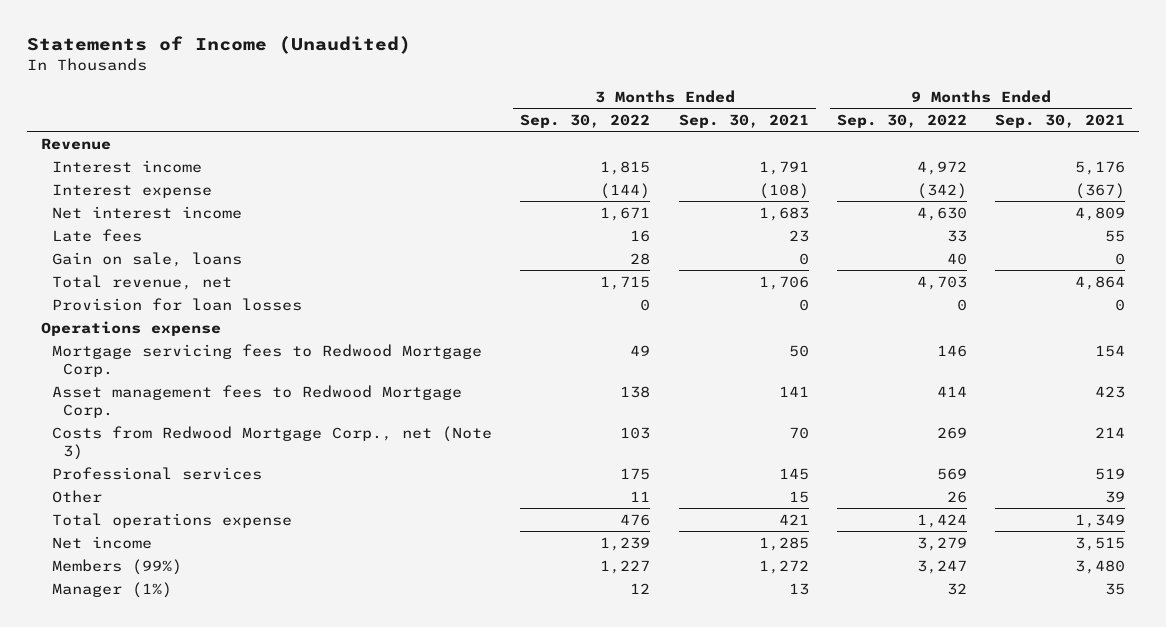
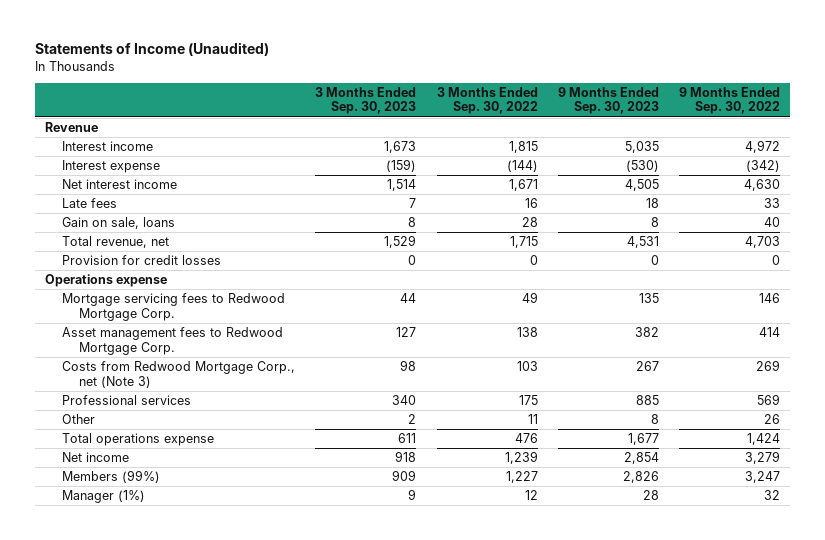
- | 3 Months Ended Sep. 30, 2022 | 3 Months Ended Sep. 30, 2021 | 9 Months Ended Sep. 30, 2022 | 9 Months Ended Sep. 30, 2021
+ | 3 Months Ended Sep. 30, 2023 | 3 Months Ended Sep. 30, 2022 | 9 Months Ended Sep. 30, 2023 | 9 Months Ended Sep. 30, 2022
- Provision for loan losses | 0 | 0 | 0 | 0
+ Provision for credit losses | 0 | 0 | 0 | 0

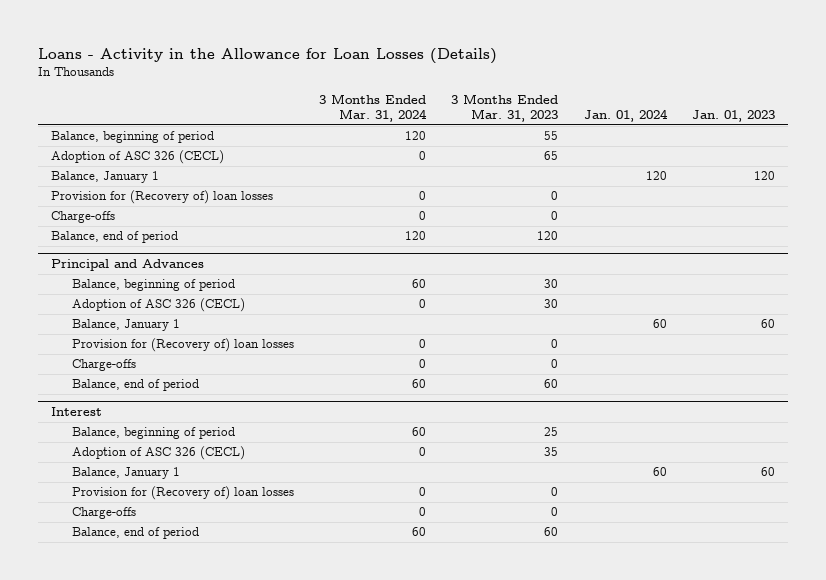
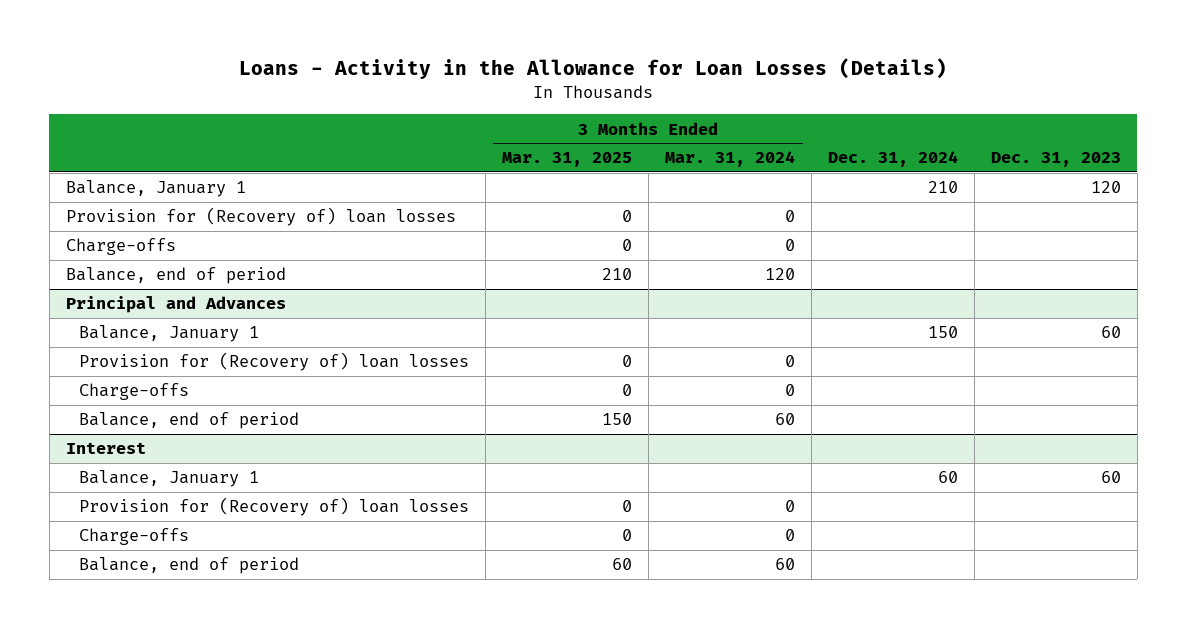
- | 3 Months Ended Mar. 31, 2024 | 3 Months Ended Mar. 31, 2023 | Jan. 01, 2024 | Jan. 01, 2023
+ | 3 Months Ended Mar. 31, 2025 | 3 Months Ended Mar. 31, 2024 | Dec. 31, 2024 | Dec. 31, 2023
- Balance, beginning of period | 120 | 55 | |
- Adoption of ASC 326 (CECL) | 0 | 65 | |
@ Principal and Advances
- Balance, beginning of period | 60 | 30 | |
- Adoption of ASC 326 (CECL) | 0 | 30 | |
@ Interest
- Balance, beginning of period | 60 | 25 | |
- Adoption of ASC 326 (CECL) | 0 | 35 | |

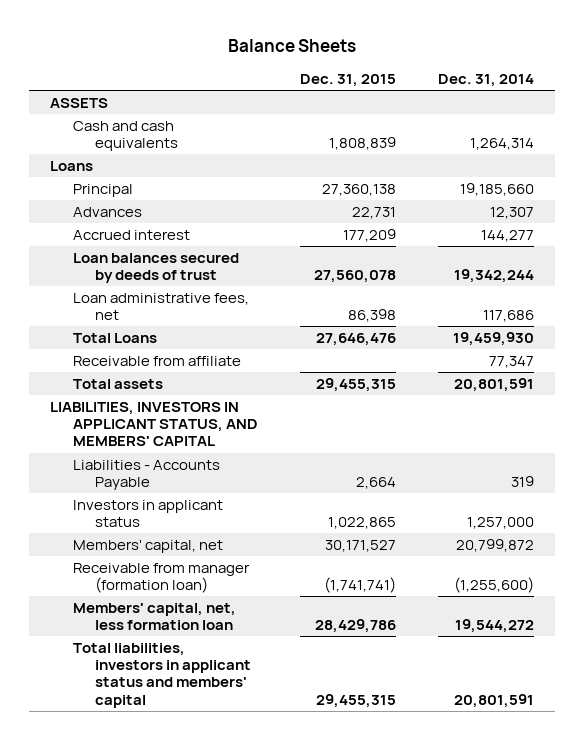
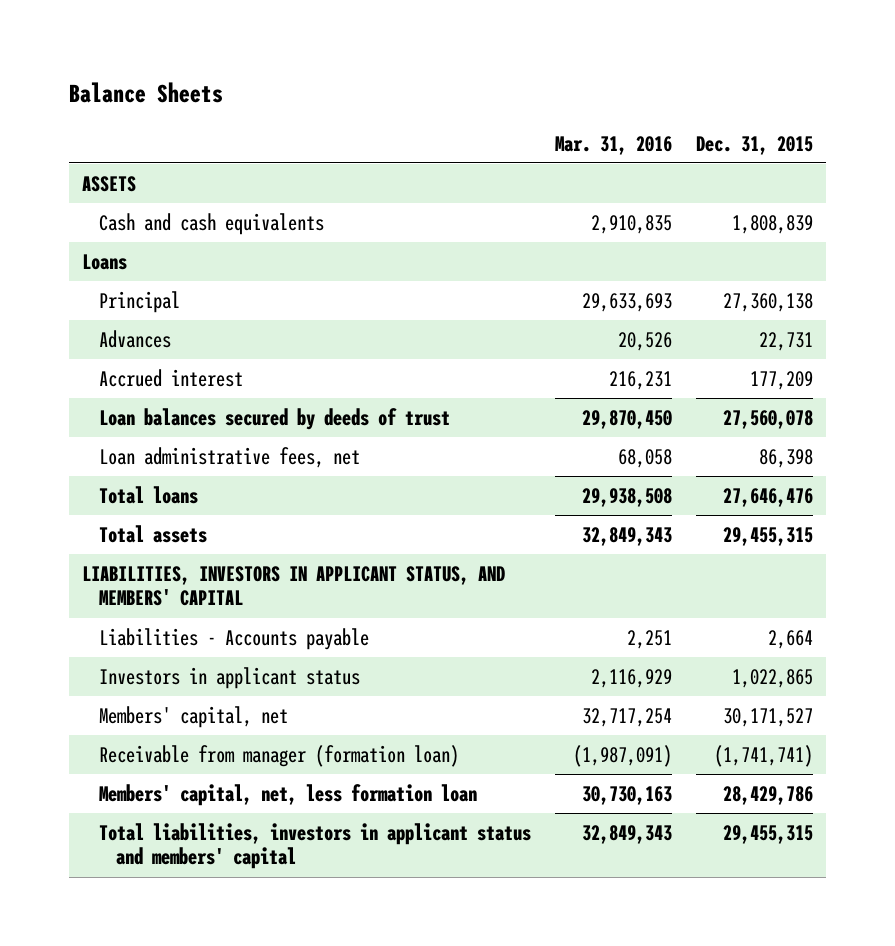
- | Dec. 31, 2015 | Dec. 31, 2014
+ | Mar. 31, 2016 | Dec. 31, 2015
- Total Loans | 27,646,476 | 19,459,930
- Receivable from affiliate | | 77,347
+ Total loans | 29,938,508 | 27,646,476
- Liabilities - Accounts Payable | 2,664 | 319
+ Liabilities - Accounts payable | 2,251 | 2,664

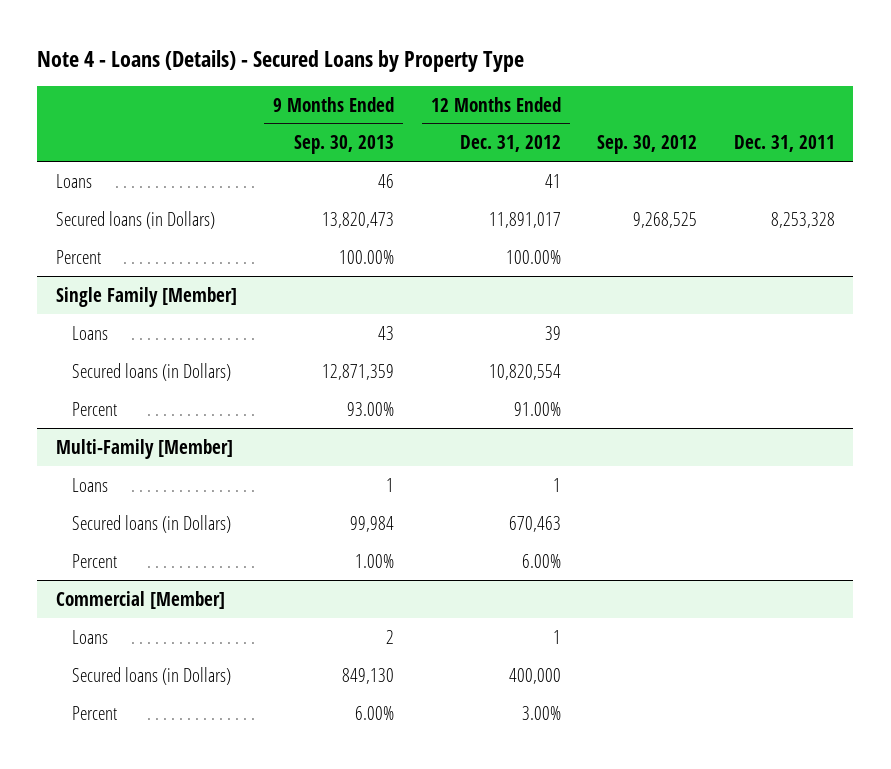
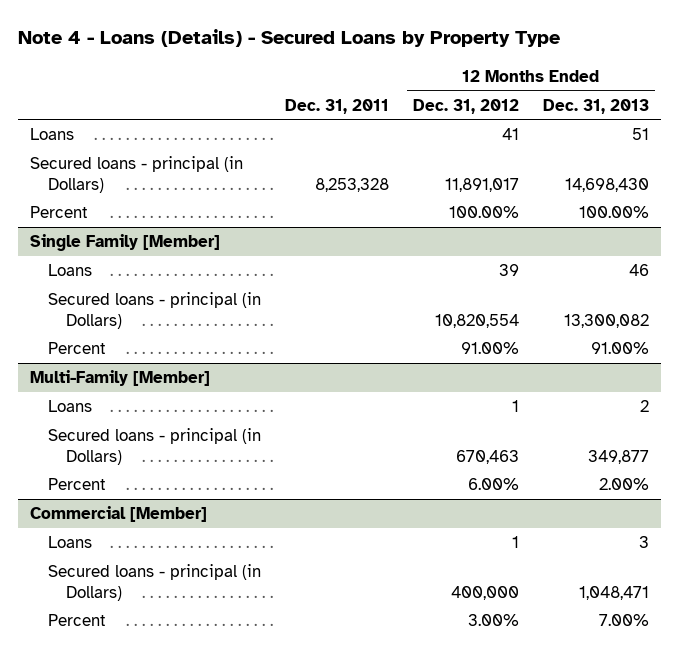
- | 9 Months Ended Sep. 30, 2013 | 12 Months Ended Dec. 31, 2012 | Sep. 30, 2012 | Dec. 31, 2011
+ | Dec. 31, 2011 | 12 Months Ended Dec. 31, 2012 | 12 Months Ended Dec. 31, 2013
- Secured loans (in Dollars) | 13,820,473 | 11,891,017 | 9,268,525 | 8,253,328
+ Secured loans - principal (in Dollars) | 8,253,328 | 11,891,017 | 14,698,430
@ Single Family [Member]
- Secured loans (in Dollars) | 12,871,359 | 10,820,554 | |
+ Secured loans - principal (in Dollars) | | 10,820,554 | 13,300,082
@ Multi-Family [Member]
- Secured loans (in Dollars) | 99,984 | 670,463 | |
+ Secured loans - principal (in Dollars) | | 670,463 | 349,877
@ Commercial [Member]
- Secured loans (in Dollars) | 849,130 | 400,000 | |
+ Secured loans - principal (in Dollars) | | 400,000 | 1,048,471

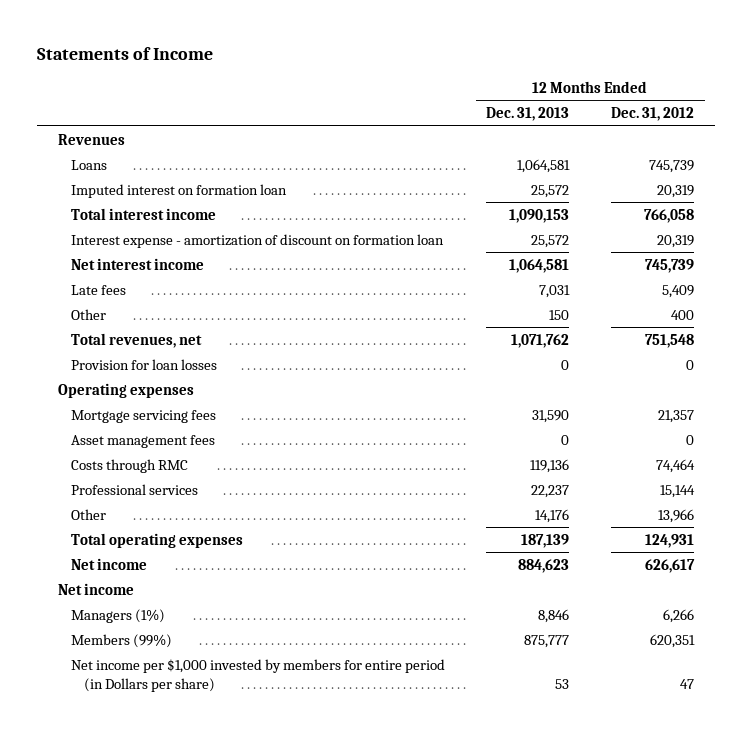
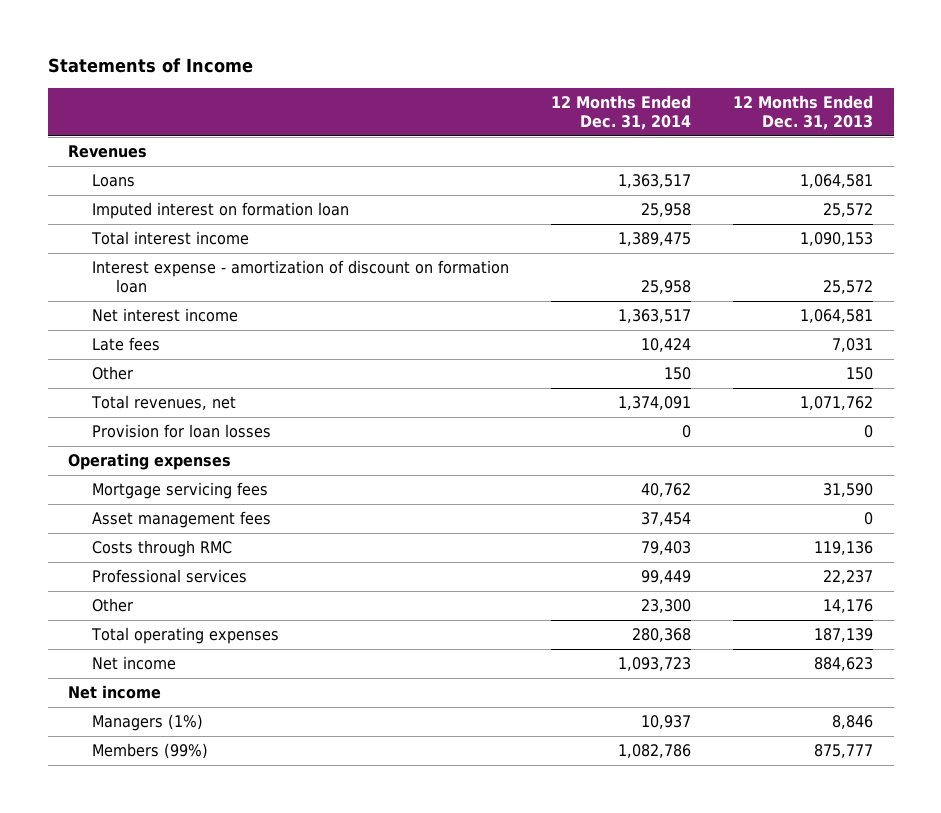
- | 12 Months Ended Dec. 31, 2013 | 12 Months Ended Dec. 31, 2012
+ | 12 Months Ended Dec. 31, 2014 | 12 Months Ended Dec. 31, 2013
- Net income per $1,000 invested by members for entire period (in Dollars per share) | 53 | 47

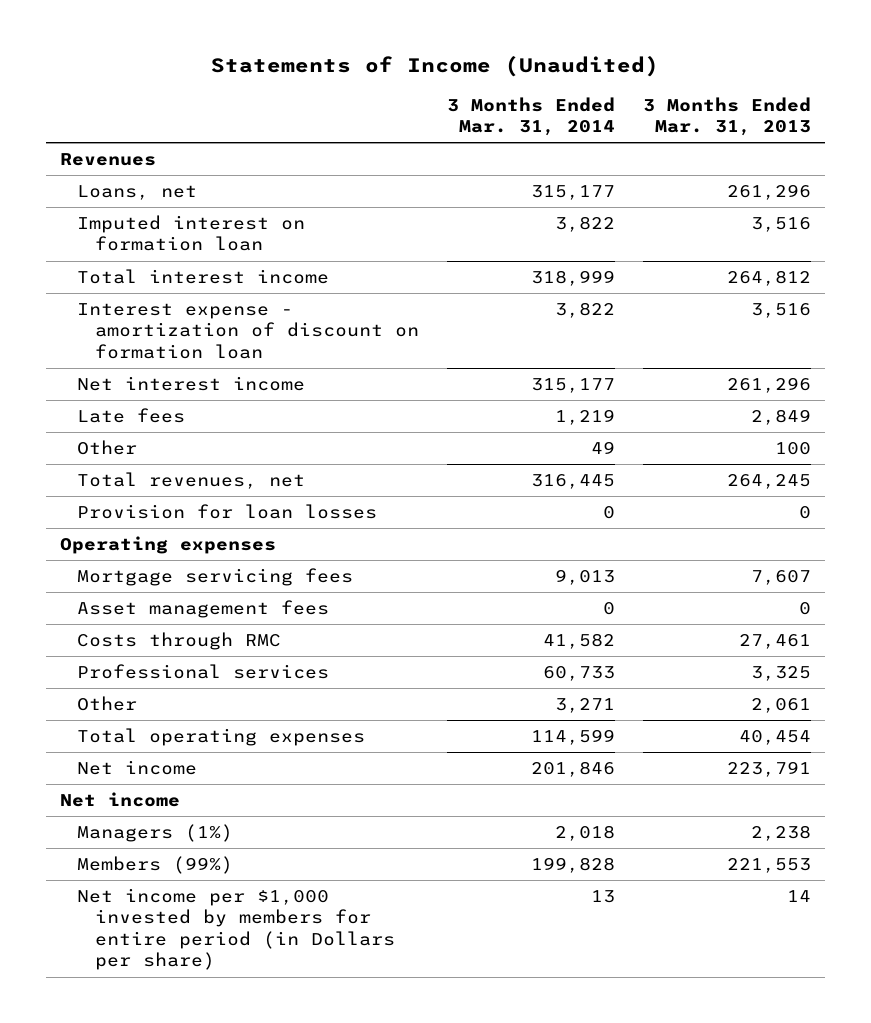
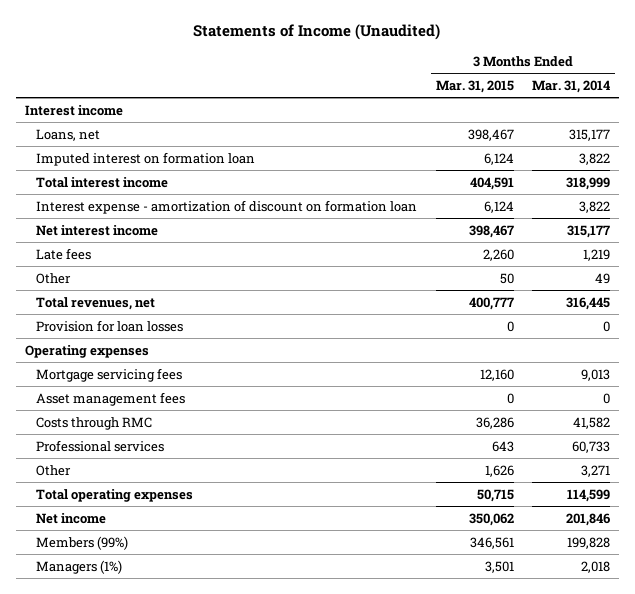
- | 3 Months Ended Mar. 31, 2014 | 3 Months Ended Mar. 31, 2013
+ | 3 Months Ended Mar. 31, 2015 | 3 Months Ended Mar. 31, 2014
- Revenues
+ Interest income
- Net income
- Net income per $1,000 invested by members for entire period (in Dollars per share) | 13 | 14
moved down: Managers (1%) | 3,501 | 2,018

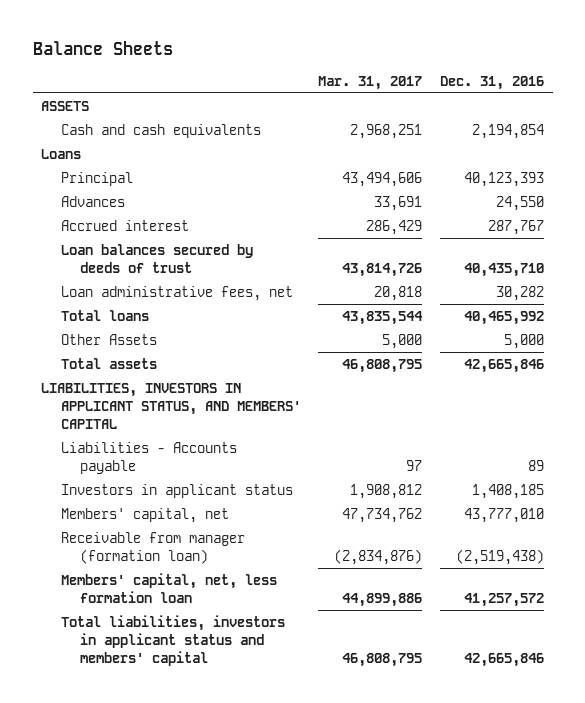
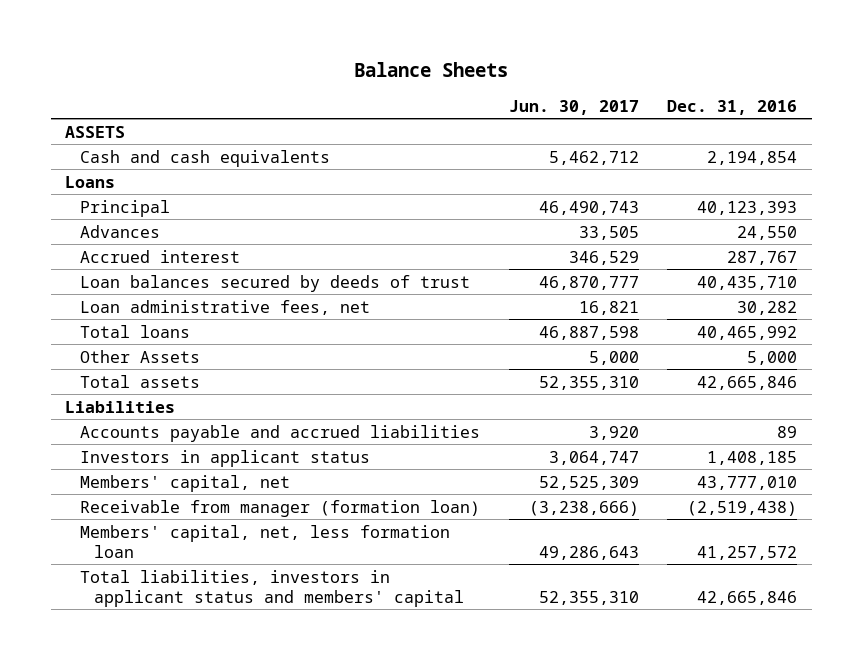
- | Mar. 31, 2017 | Dec. 31, 2016
+ | Jun. 30, 2017 | Dec. 31, 2016
- LIABILITIES, INVESTORS IN APPLICANT STATUS, AND MEMBERS' CAPITAL
- Liabilities - Accounts payable | 97 | 89
+ Liabilities
+ Accounts payable and accrued liabilities | 3,920 | 89

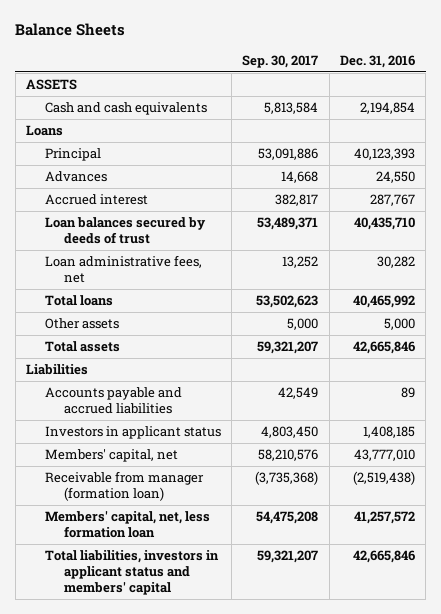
- | Jun. 30, 2017 | Dec. 31, 2016
+ | Sep. 30, 2017 | Dec. 31, 2016
- Other Assets | 5,000 | 5,000
+ Other assets | 5,000 | 5,000

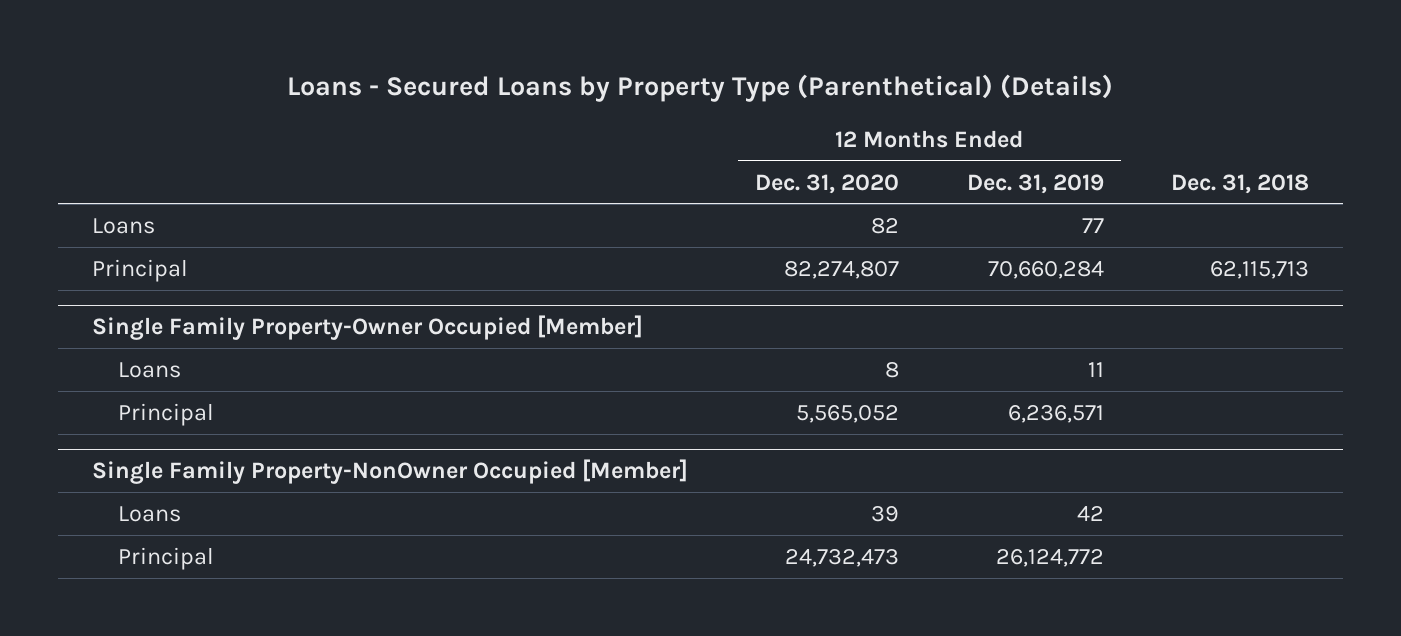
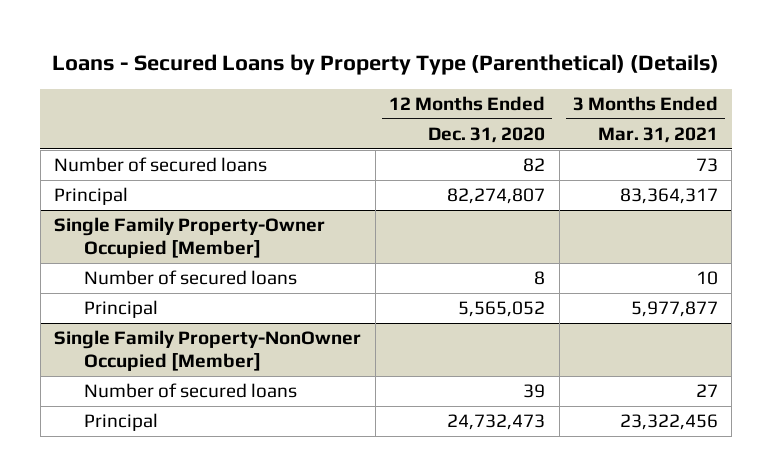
- | 12 Months Ended Dec. 31, 2020 | 12 Months Ended Dec. 31, 2019 | Dec. 31, 2018
+ | 12 Months Ended Dec. 31, 2020 | 3 Months Ended Mar. 31, 2021
- Loans | 82 | 77 |
+ Number of secured loans | 82 | 73
@ Single Family Property-Owner Occupied [Member]
- Loans | 8 | 11 |
+ Number of secured loans | 8 | 10
@ Single Family Property-NonOwner Occupied [Member]
- Loans | 39 | 42 |
+ Number of secured loans | 39 | 27

